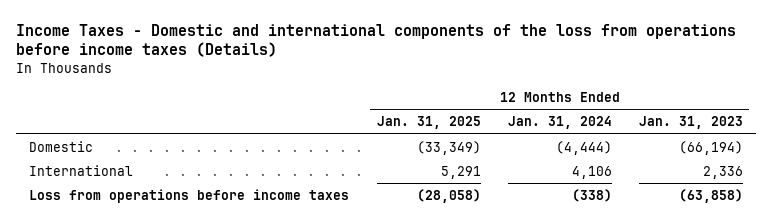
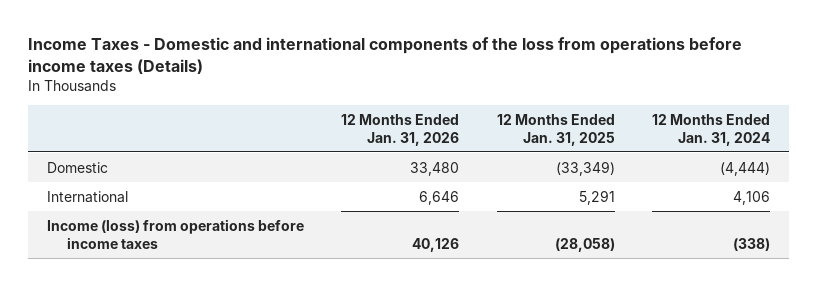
- | 12 Months Ended Jan. 31, 2025 | 12 Months Ended Jan. 31, 2024 | 12 Months Ended Jan. 31, 2023
+ | 12 Months Ended Jan. 31, 2026 | 12 Months Ended Jan. 31, 2025 | 12 Months Ended Jan. 31, 2024
- Loss from operations before income taxes | (28,058) | (338) | (63,858)
+ Income (loss) from operations before income taxes | 40,126 | (28,058) | (338)

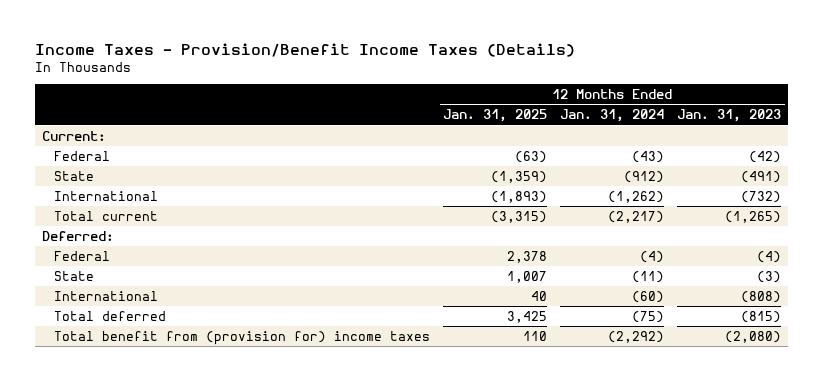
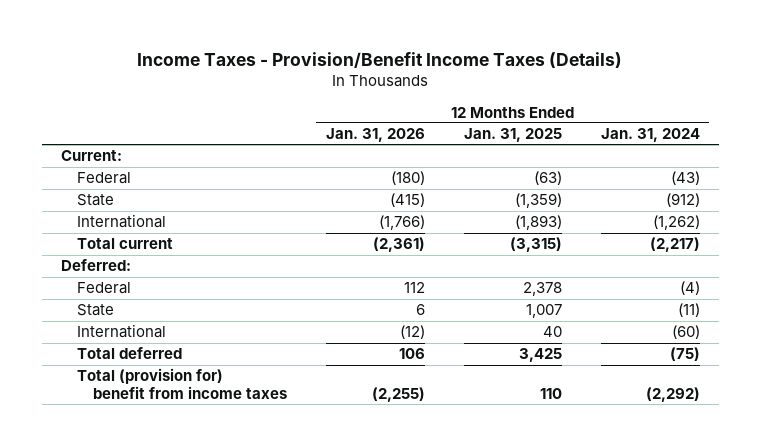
- | 12 Months Ended Jan. 31, 2025 | 12 Months Ended Jan. 31, 2024 | 12 Months Ended Jan. 31, 2023
+ | 12 Months Ended Jan. 31, 2026 | 12 Months Ended Jan. 31, 2025 | 12 Months Ended Jan. 31, 2024
- Total benefit from (provision for) income taxes | 110 | (2,292) | (2,080)
+ Total (provision for) benefit from income taxes | (2,255) | 110 | (2,292)

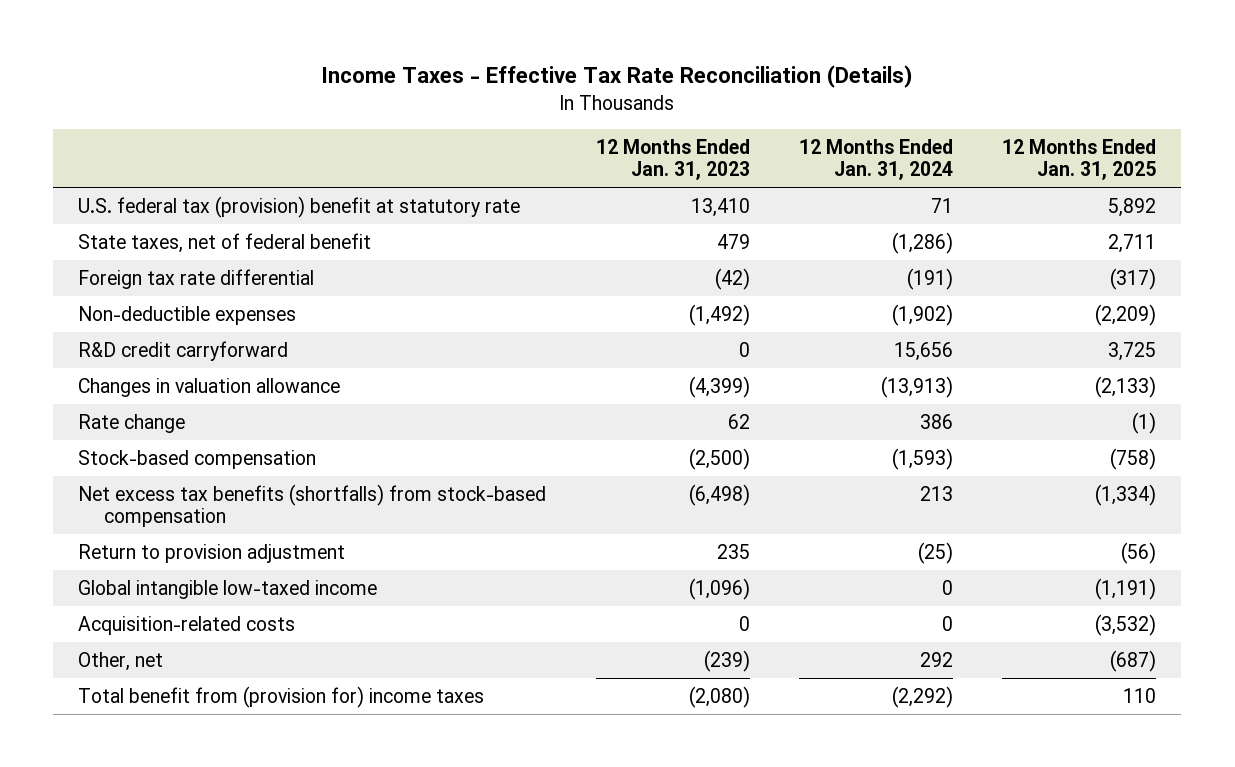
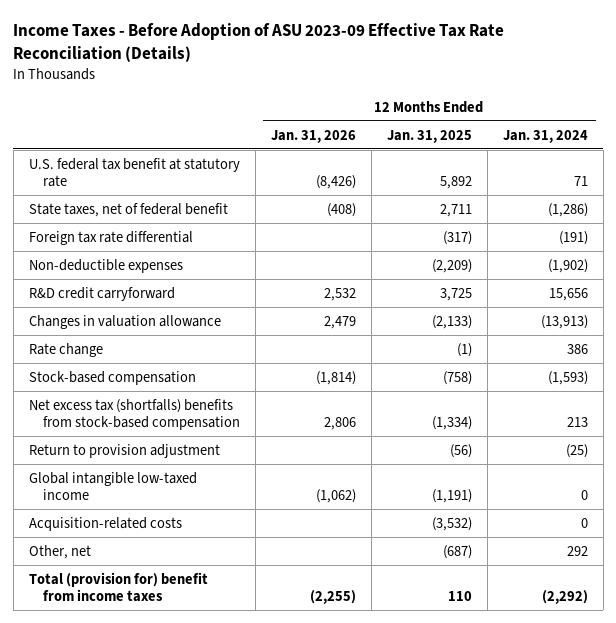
- Income Taxes - Effective Tax Rate Reconciliation (Details)
+ Income Taxes - Before Adoption of ASU 2023-09 Effective Tax Rate Reconciliation (Details)
- | 12 Months Ended Jan. 31, 2023 | 12 Months Ended Jan. 31, 2024 | 12 Months Ended Jan. 31, 2025
+ | 12 Months Ended Jan. 31, 2026 | 12 Months Ended Jan. 31, 2025 | 12 Months Ended Jan. 31, 2024
- U.S. federal tax (provision) benefit at statutory rate | 13,410 | 71 | 5,892
+ U.S. federal tax benefit at statutory rate | (8,426) | 5,892 | 71
- Net excess tax benefits (shortfalls) from stock-based compensation | (6,498) | 213 | (1,334)
+ Net excess tax (shortfalls) benefits from stock-based compensation | 2,806 | (1,334) | 213
- Total benefit from (provision for) income taxes | (2,080) | (2,292) | 110
+ Total (provision for) benefit from income taxes | (2,255) | 110 | (2,292)

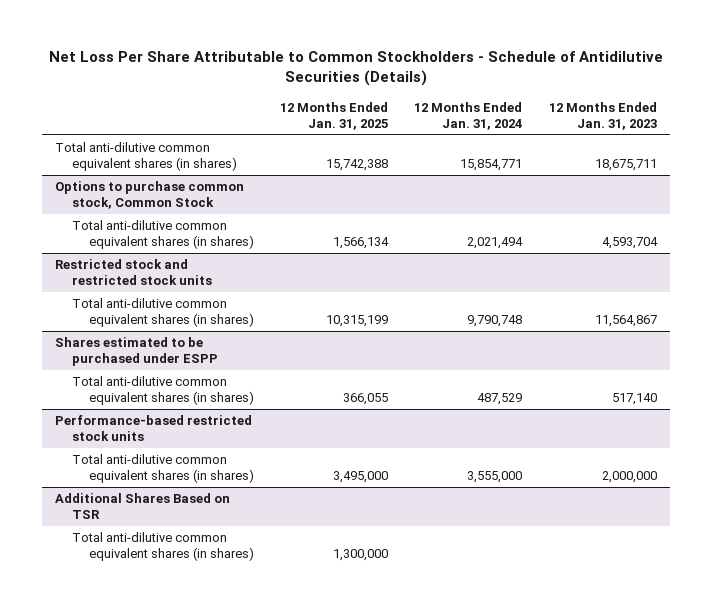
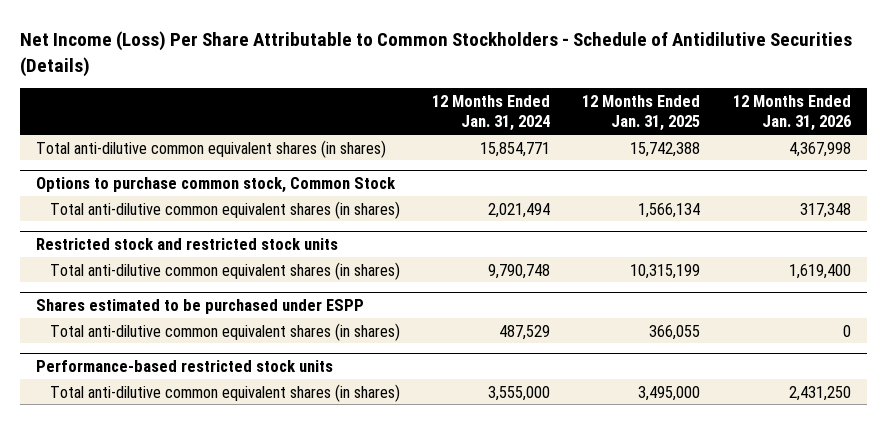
- Net Loss Per Share Attributable to Common Stockholders - Schedule of Antidilutive Securities (Details)
+ Net Income (Loss) Per Share Attributable to Common Stockholders - Schedule of Antidilutive Securities (Details)
- | 12 Months Ended Jan. 31, 2025 | 12 Months Ended Jan. 31, 2024 | 12 Months Ended Jan. 31, 2023
+ | 12 Months Ended Jan. 31, 2024 | 12 Months Ended Jan. 31, 2025 | 12 Months Ended Jan. 31, 2026
- Additional Shares Based on TSR
- Total anti-dilutive common equivalent shares (in shares) | 1,300,000 | |

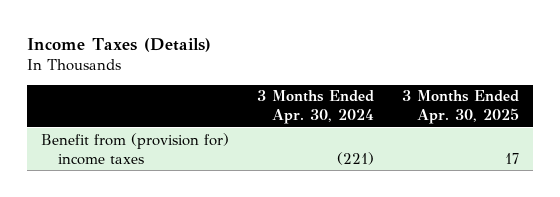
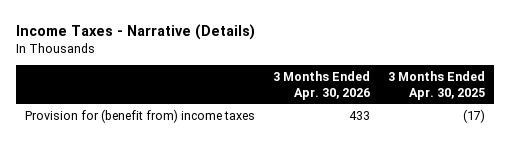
- Income Taxes (Details)
+ Income Taxes - Narrative (Details)
- | 3 Months Ended Apr. 30, 2024 | 3 Months Ended Apr. 30, 2025
+ | 3 Months Ended Apr. 30, 2026 | 3 Months Ended Apr. 30, 2025
- Benefit from (provision for) income taxes | (221) | 17
+ Provision for (benefit from) income taxes | 433 | (17)

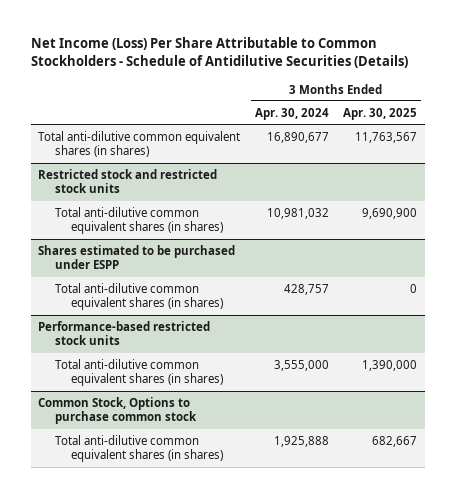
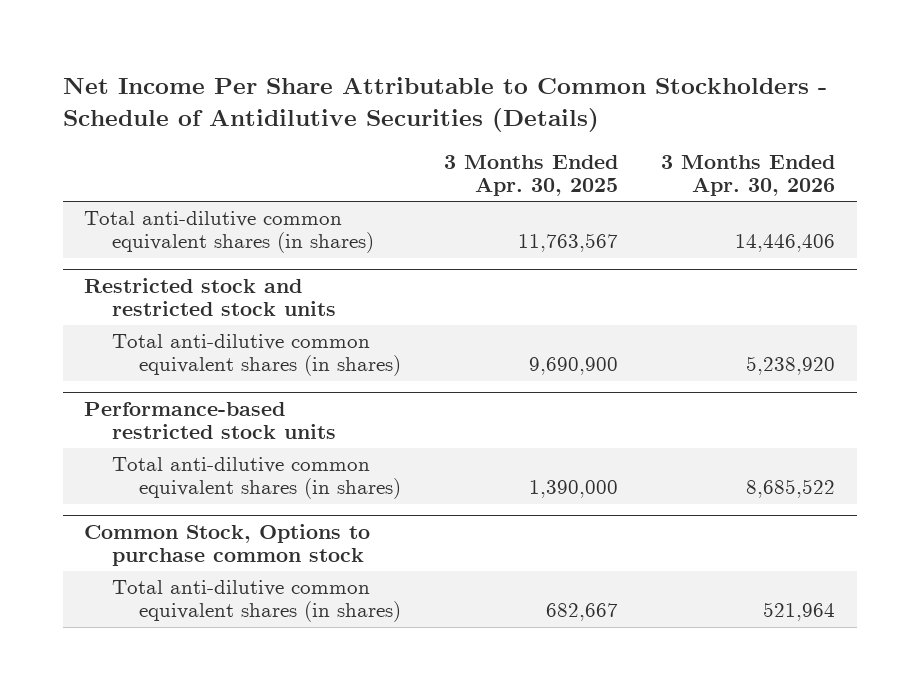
- Net Income (Loss) Per Share Attributable to Common Stockholders - Schedule of Antidilutive Securities (Details)
+ Net Income Per Share Attributable to Common Stockholders - Schedule of Antidilutive Securities (Details)
- | 3 Months Ended Apr. 30, 2024 | 3 Months Ended Apr. 30, 2025
+ | 3 Months Ended Apr. 30, 2025 | 3 Months Ended Apr. 30, 2026
- Shares estimated to be purchased under ESPP
- Total anti-dilutive common equivalent shares (in shares) | 428,757 | 0

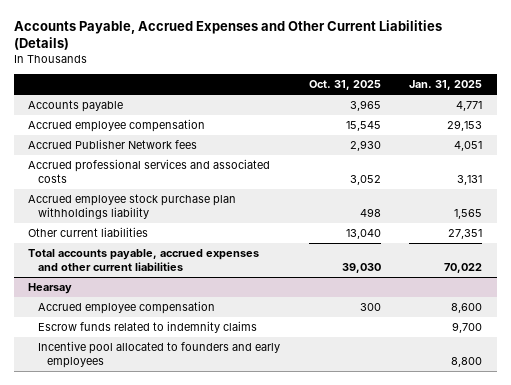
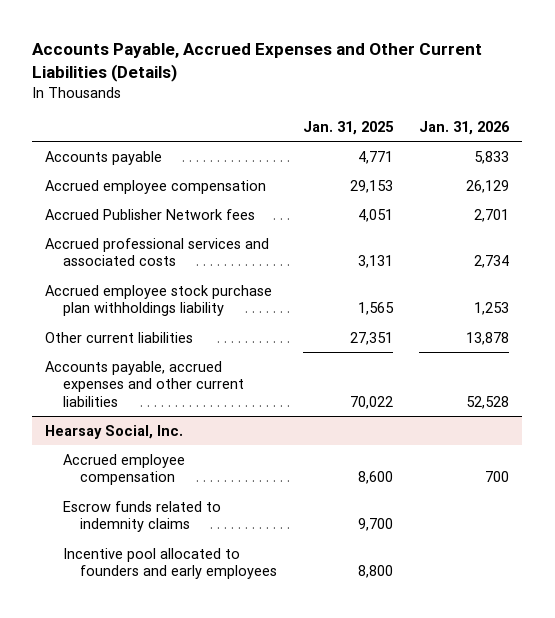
- | Oct. 31, 2025 | Jan. 31, 2025
+ | Jan. 31, 2025 | Jan. 31, 2026
- Total accounts payable, accrued expenses and other current liabilities | 39,030 | 70,022
- Hearsay
+ Accounts payable, accrued expenses and other current liabilities | 70,022 | 52,528
+ Hearsay Social, Inc.

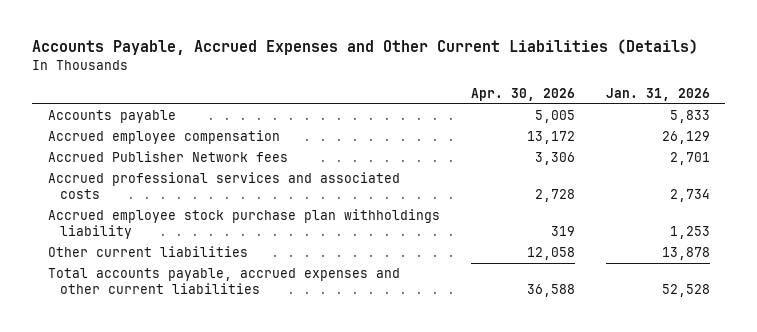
- | Jan. 31, 2025 | Jan. 31, 2026
+ | Apr. 30, 2026 | Jan. 31, 2026
- Accounts payable, accrued expenses and other current liabilities | 70,022 | 52,528
- Hearsay Social, Inc.
- Accrued employee compensation | 8,600 | 700
- Escrow funds related to indemnity claims | 9,700 |
- Incentive pool allocated to founders and early employees | 8,800 |
+ Total accounts payable, accrued expenses and other current liabilities | 36,588 | 52,528

